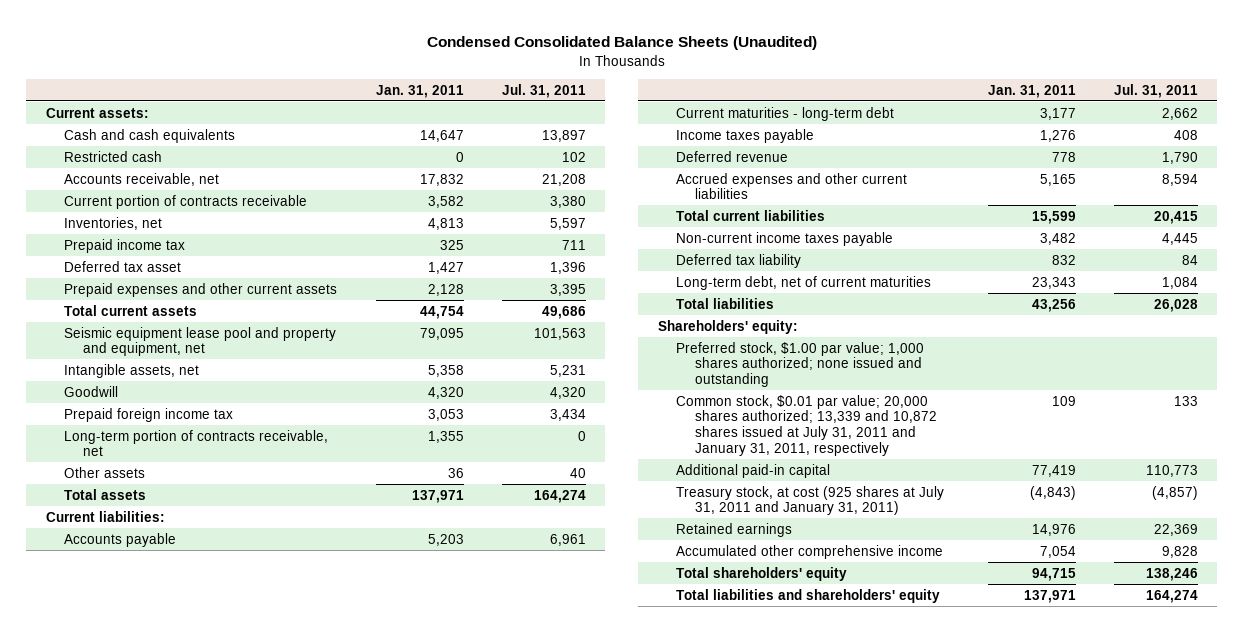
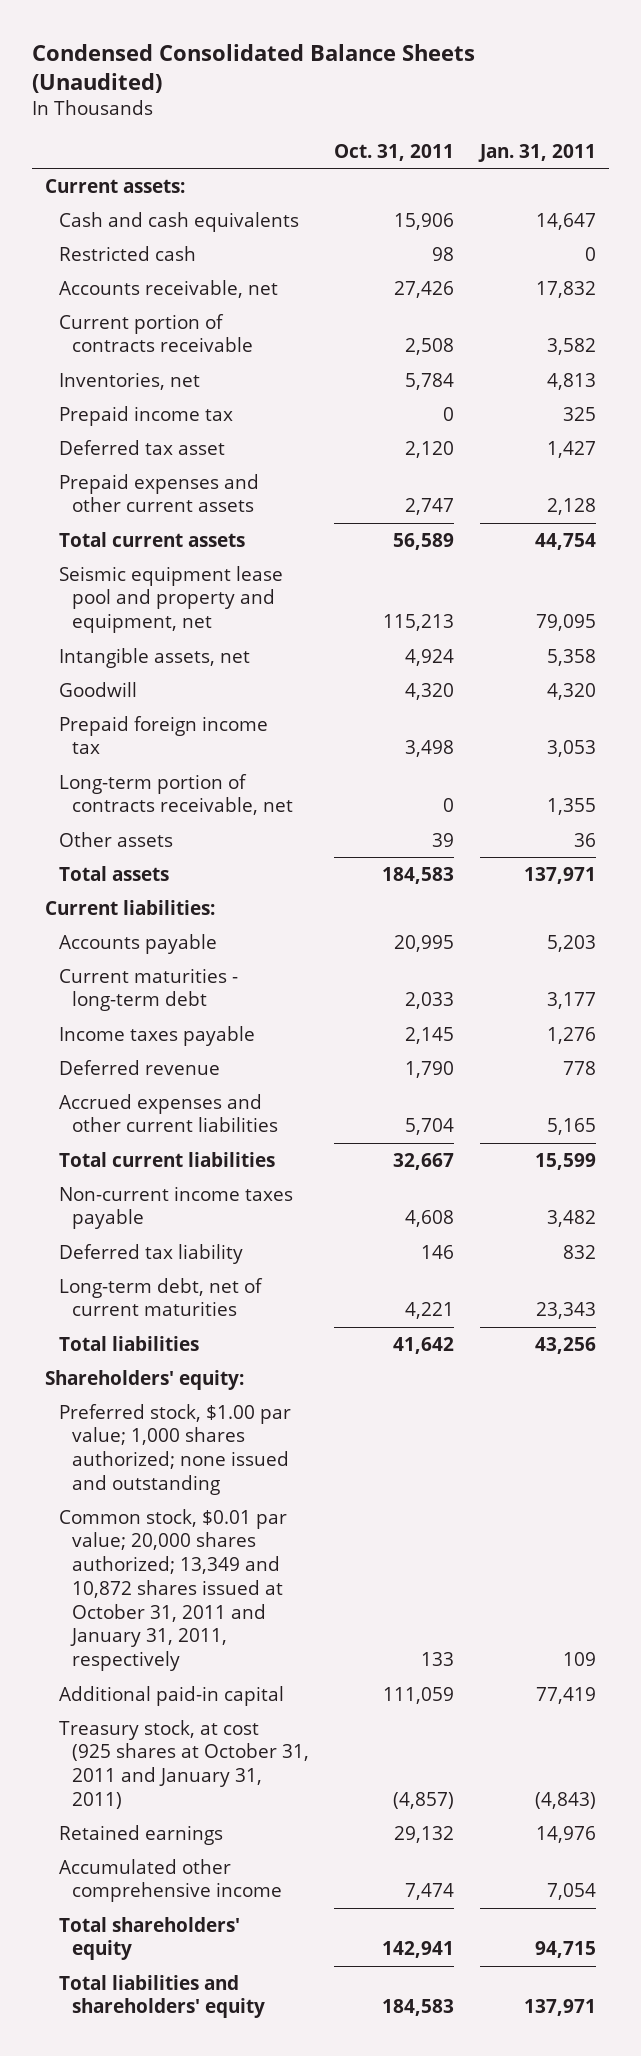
- | Jan. 31, 2011 | Jul. 31, 2011
+ | Oct. 31, 2011 | Jan. 31, 2011
- Common stock, $0.01 par value; 20,000 shares authorized; 13,339 and 10,872 shares issued at July 31, 2011 and January 31, 2011, respectively | 109 | 133
+ Common stock, $0.01 par value; 20,000 shares authorized; 13,349 and 10,872 shares issued at October 31, 2011 and January 31, 2011, respectively | 133 | 109
- Treasury stock, at cost (925 shares at July 31, 2011 and January 31, 2011) | (4,843) | (4,857)
+ Treasury stock, at cost (925 shares at October 31, 2011 and January 31, 2011) | (4,857) | (4,843)

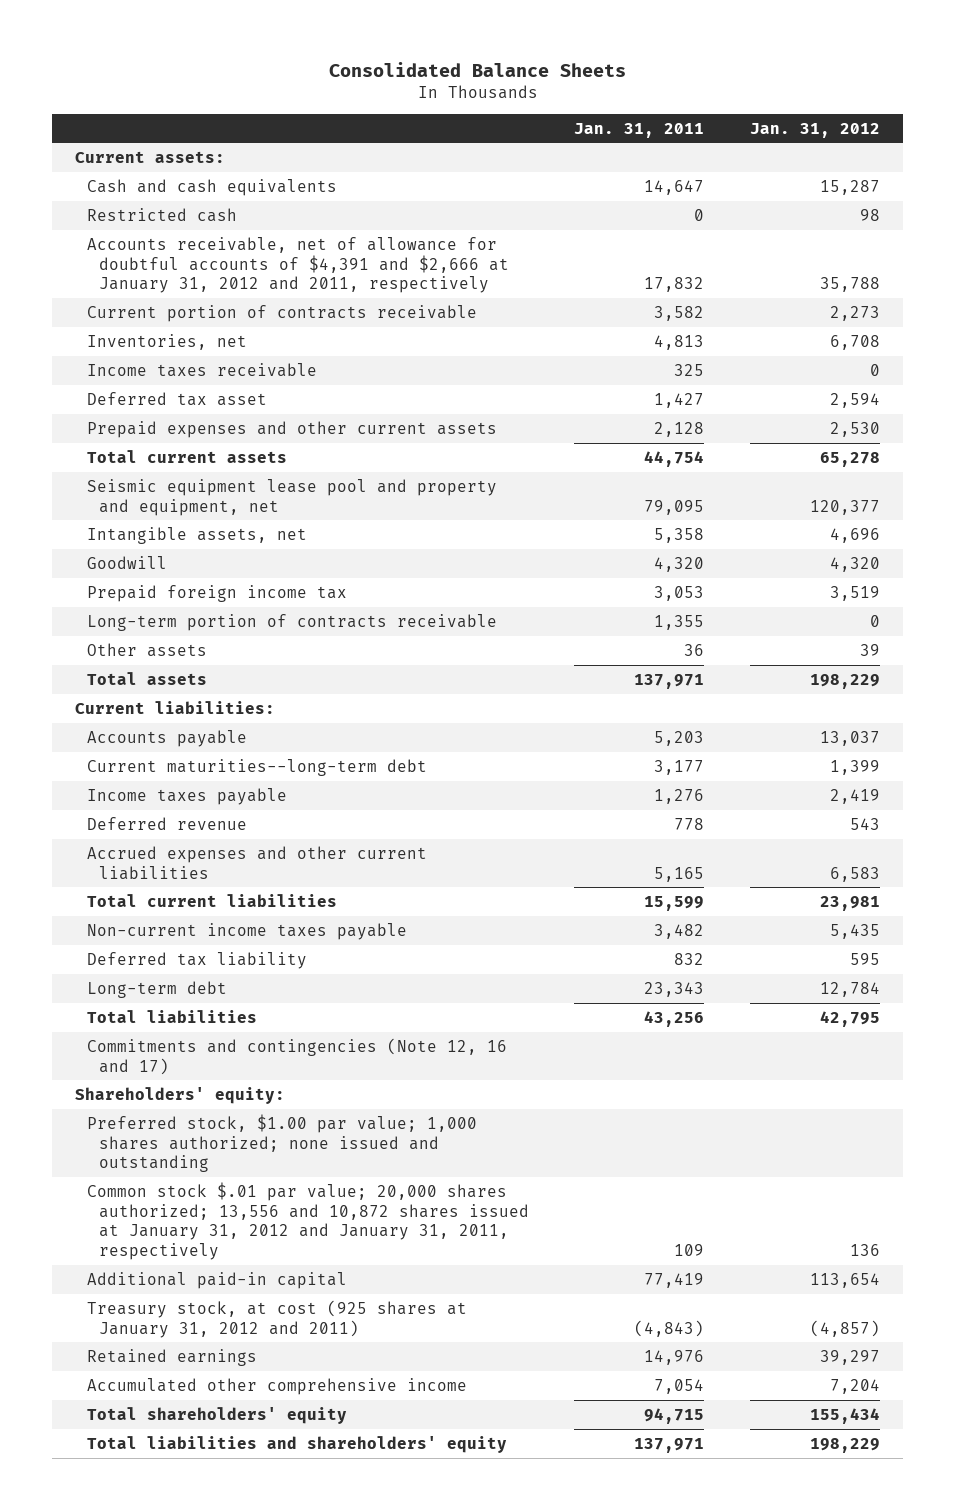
- Condensed Consolidated Balance Sheets (Unaudited)
+ Consolidated Balance Sheets
- | Oct. 31, 2011 | Jan. 31, 2011
+ | Jan. 31, 2011 | Jan. 31, 2012
- Accounts receivable, net | 27,426 | 17,832
+ Accounts receivable, net of allowance for doubtful accounts of $4,391 and $2,666 at January 31, 2012 and 2011, respectively | 17,832 | 35,788
- Prepaid income tax | 0 | 325
+ Income taxes receivable | 325 | 0
- Long-term portion of contracts receivable, net | 0 | 1,355
+ Long-term portion of contracts receivable | 1,355 | 0
- Current maturities - long-term debt | 2,033 | 3,177
+ Current maturities--long-term debt | 3,177 | 1,399
- Long-term debt, net of current maturities | 4,221 | 23,343
+ Long-term debt | 23,343 | 12,784
+ Commitments and contingencies (Note 12, 16 and 17)
- Common stock, $0.01 par value; 20,000 shares authorized; 13,349 and 10,872 shares issued at October 31, 2011 and January 31, 2011, respectively | 133 | 109
+ Common stock $.01 par value; 20,000 shares authorized; 13,556 and 10,872 shares issued at January 31, 2012 and January 31, 2011, respectively | 109 | 136
- Treasury stock, at cost (925 shares at October 31, 2011 and January 31, 2011) | (4,857) | (4,843)
+ Treasury stock, at cost (925 shares at January 31, 2012 and 2011) | (4,843) | (4,857)

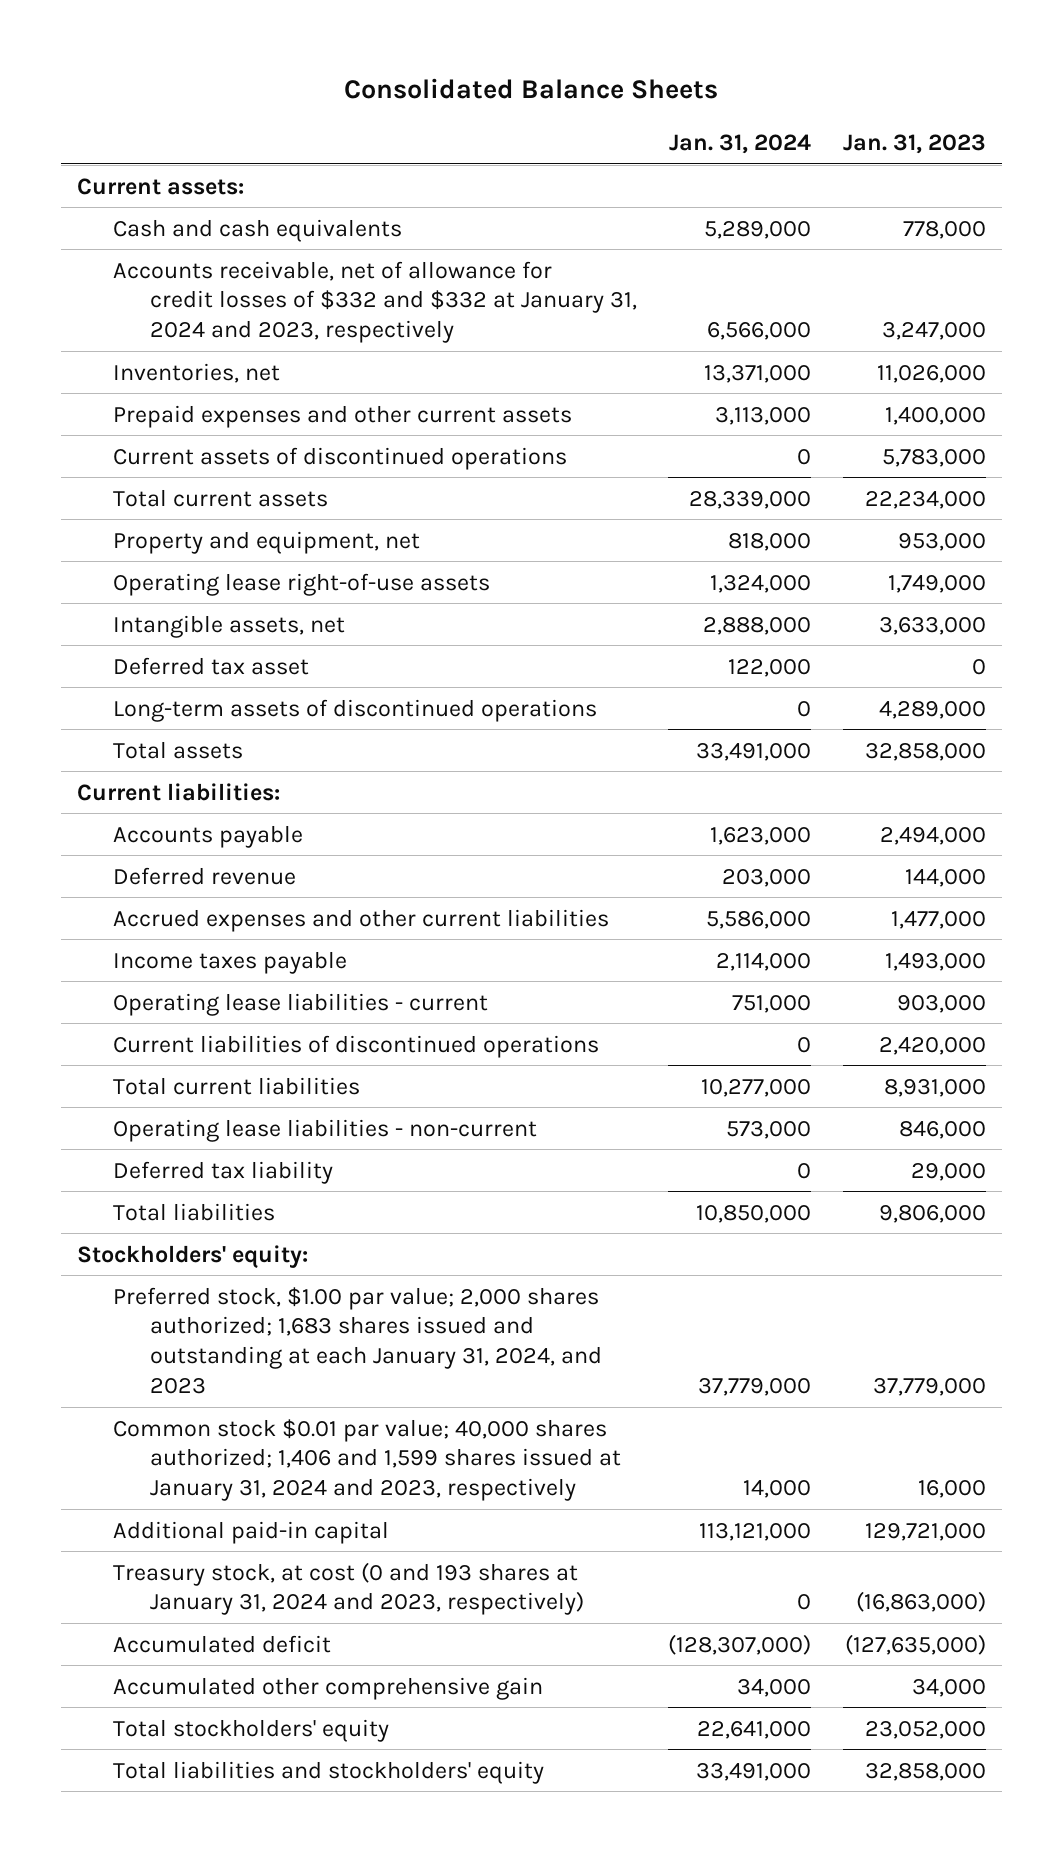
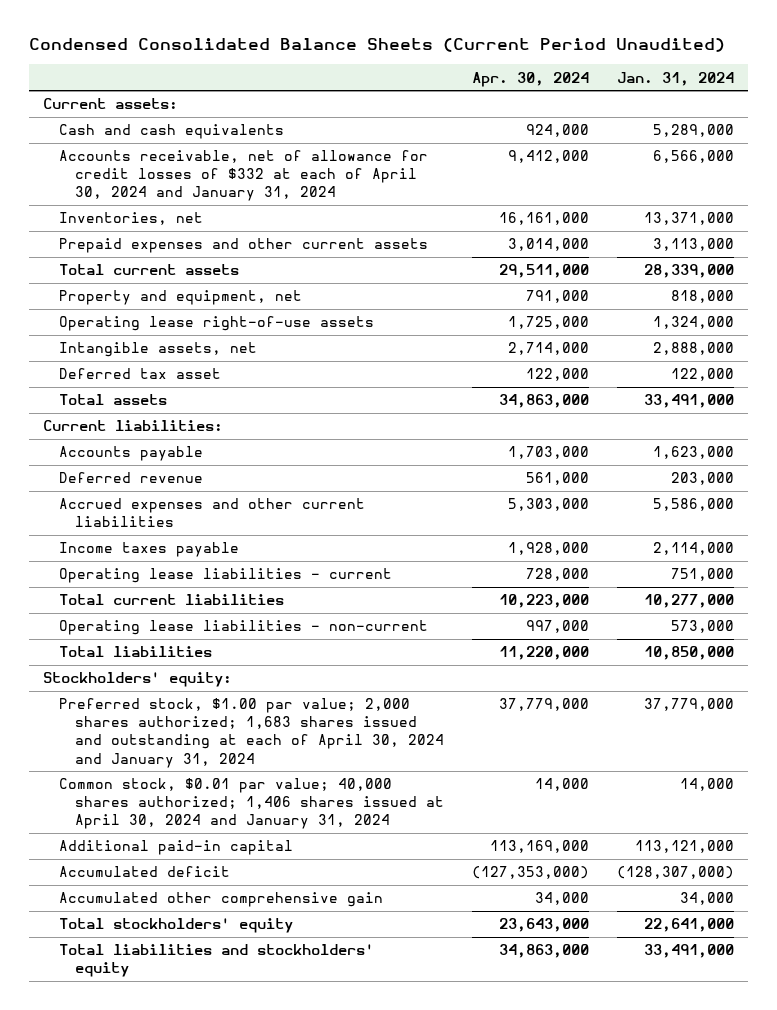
- Consolidated Balance Sheets
+ Condensed Consolidated Balance Sheets (Current Period Unaudited)
- | Jan. 31, 2024 | Jan. 31, 2023
+ | Apr. 30, 2024 | Jan. 31, 2024
- Accounts receivable, net of allowance for credit losses of $332 and $332 at January 31, 2024 and 2023, respectively | 6,566,000 | 3,247,000
+ Accounts receivable, net of allowance for credit losses of $332 at each of April 30, 2024 and January 31, 2024 | 9,412,000 | 6,566,000
- Current assets of discontinued operations | 0 | 5,783,000
- Long-term assets of discontinued operations | 0 | 4,289,000
- Current liabilities of discontinued operations | 0 | 2,420,000
- Deferred tax liability | 0 | 29,000
- Preferred stock, $1.00 par value; 2,000 shares authorized; 1,683 shares issued and outstanding at each January 31, 2024, and 2023 | 37,779,000 | 37,779,000
- Common stock $0.01 par value; 40,000 shares authorized; 1,406 and 1,599 shares issued at January 31, 2024 and 2023, respectively | 14,000 | 16,000
+ Preferred stock, $1.00 par value; 2,000 shares authorized; 1,683 shares issued and outstanding at each of April 30, 2024 and January 31, 2024 | 37,779,000 | 37,779,000
+ Common stock, $0.01 par value; 40,000 shares authorized; 1,406 shares issued at April 30, 2024 and January 31, 2024 | 14,000 | 14,000
- Treasury stock, at cost (0 and 193 shares at January 31, 2024 and 2023, respectively) | 0 | (16,863,000)

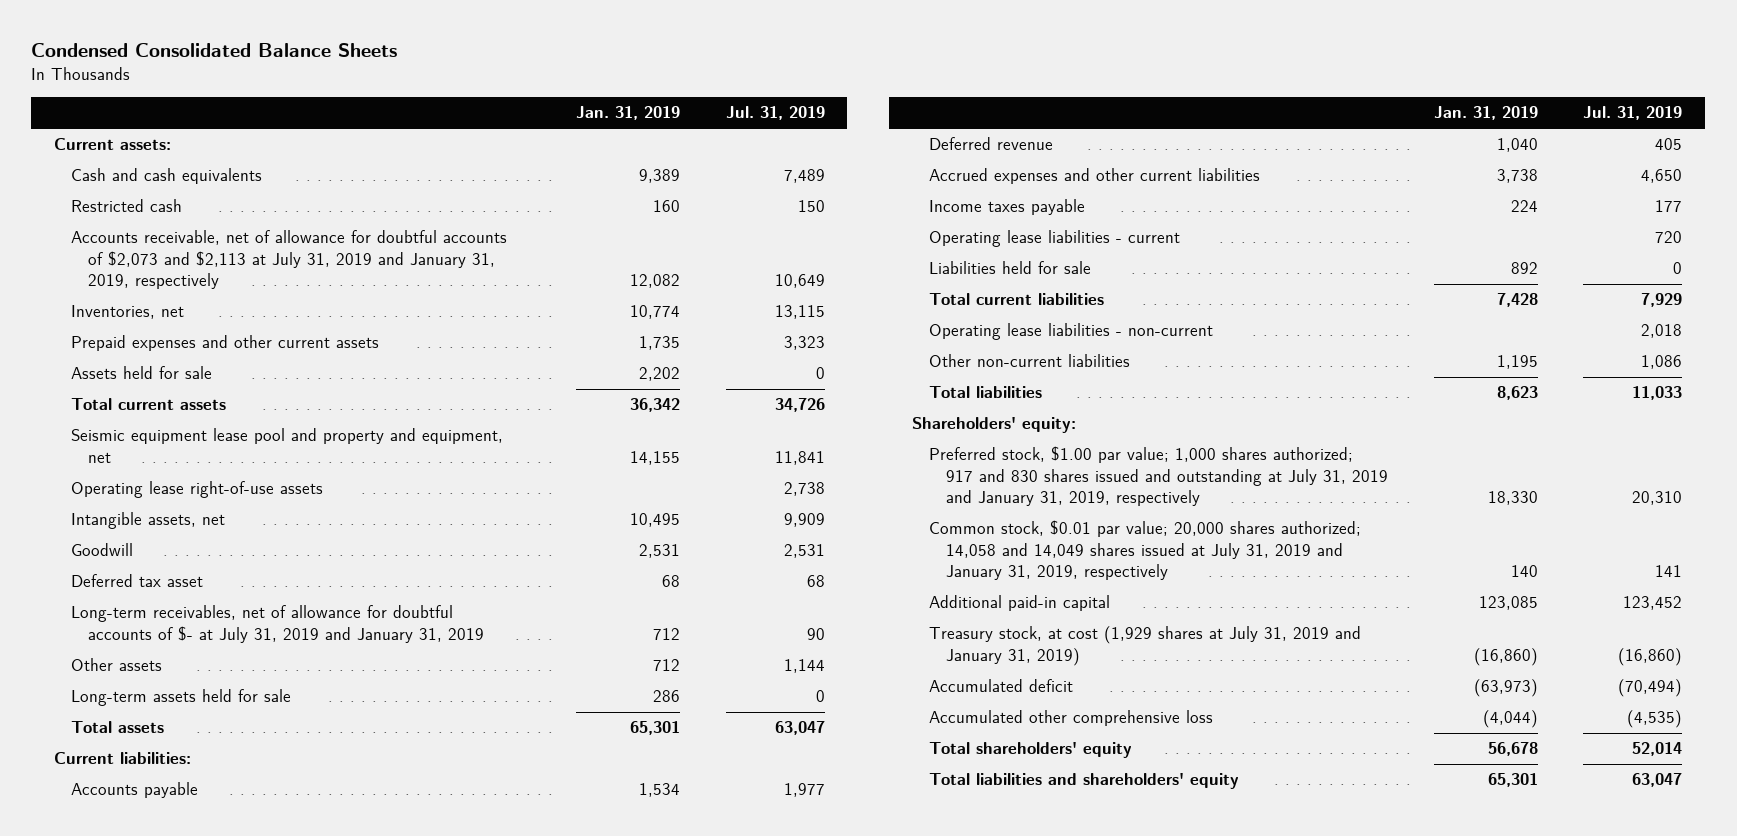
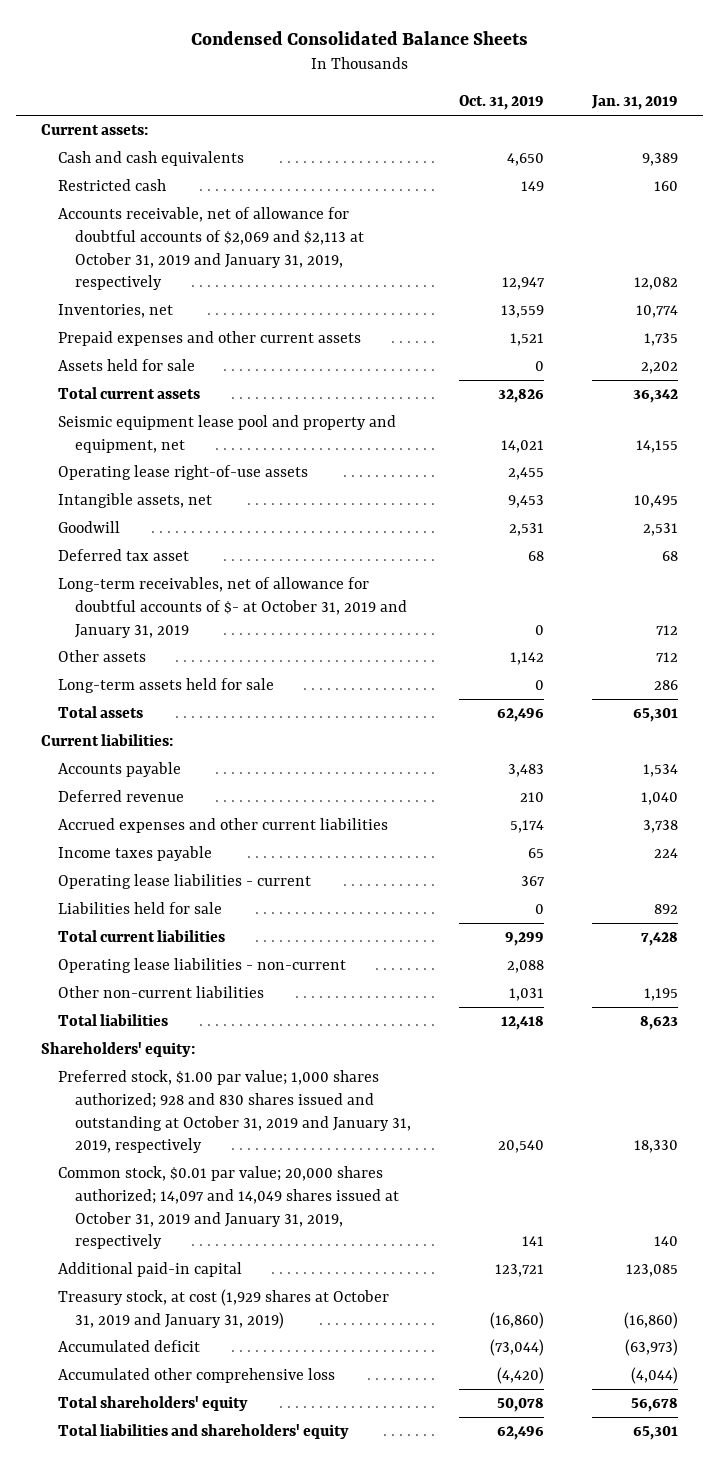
- | Jan. 31, 2019 | Jul. 31, 2019
+ | Oct. 31, 2019 | Jan. 31, 2019
- Accounts receivable, net of allowance for doubtful accounts of $2,073 and $2,113 at July 31, 2019 and January 31, 2019, respectively | 12,082 | 10,649
+ Accounts receivable, net of allowance for doubtful accounts of $2,069 and $2,113 at October 31, 2019 and January 31, 2019, respectively | 12,947 | 12,082
- Long-term receivables, net of allowance for doubtful accounts of $- at July 31, 2019 and January 31, 2019 | 712 | 90
+ Long-term receivables, net of allowance for doubtful accounts of $- at October 31, 2019 and January 31, 2019 | 0 | 712
- Preferred stock, $1.00 par value; 1,000 shares authorized; 917 and 830 shares issued and outstanding at July 31, 2019 and January 31, 2019, respectively | 18,330 | 20,310
- Common stock, $0.01 par value; 20,000 shares authorized; 14,058 and 14,049 shares issued at July 31, 2019 and January 31, 2019, respectively | 140 | 141
+ Preferred stock, $1.00 par value; 1,000 shares authorized; 928 and 830 shares issued and outstanding at October 31, 2019 and January 31, 2019, respectively | 20,540 | 18,330
+ Common stock, $0.01 par value; 20,000 shares authorized; 14,097 and 14,049 shares issued at October 31, 2019 and January 31, 2019, respectively | 141 | 140
- Treasury stock, at cost (1,929 shares at July 31, 2019 and January 31, 2019) | (16,860) | (16,860)
+ Treasury stock, at cost (1,929 shares at October 31, 2019 and January 31, 2019) | (16,860) | (16,860)

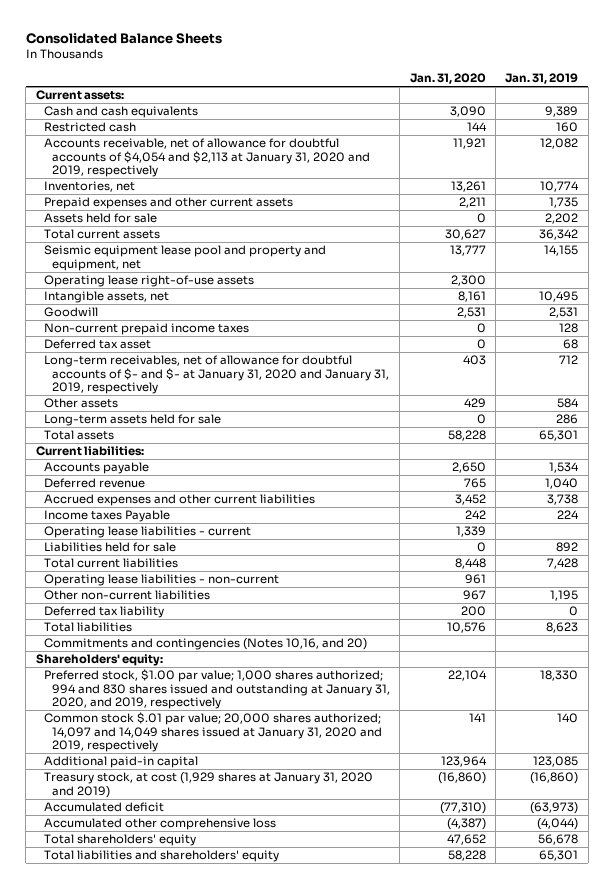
- Condensed Consolidated Balance Sheets
+ Consolidated Balance Sheets
- | Oct. 31, 2019 | Jan. 31, 2019
+ | Jan. 31, 2020 | Jan. 31, 2019
- Accounts receivable, net of allowance for doubtful accounts of $2,069 and $2,113 at October 31, 2019 and January 31, 2019, respectively | 12,947 | 12,082
+ Accounts receivable, net of allowance for doubtful accounts of $4,054 and $2,113 at January 31, 2020 and 2019, respectively | 11,921 | 12,082
+ Non-current prepaid income taxes | 0 | 128
- Long-term receivables, net of allowance for doubtful accounts of $- at October 31, 2019 and January 31, 2019 | 0 | 712
- Other assets | 1,142 | 712
+ Long-term receivables, net of allowance for doubtful accounts of $- and $- at January 31, 2020 and January 31, 2019, respectively | 403 | 712
+ Other assets | 429 | 584
- Income taxes payable | 65 | 224
+ Income taxes Payable | 242 | 224
+ Deferred tax liability | 200 | 0
+ Commitments and contingencies (Notes 10,16, and 20)
- Preferred stock, $1.00 par value; 1,000 shares authorized; 928 and 830 shares issued and outstanding at October 31, 2019 and January 31, 2019, respectively | 20,540 | 18,330
- Common stock, $0.01 par value; 20,000 shares authorized; 14,097 and 14,049 shares issued at October 31, 2019 and January 31, 2019, respectively | 141 | 140
+ Preferred stock, $1.00 par value; 1,000 shares authorized; 994 and 830 shares issued and outstanding at January 31, 2020, and 2019, respectively | 22,104 | 18,330
+ Common stock $.01 par value; 20,000 shares authorized; 14,097 and 14,049 shares issued at January 31, 2020 and 2019, respectively | 141 | 140
- Treasury stock, at cost (1,929 shares at October 31, 2019 and January 31, 2019) | (16,860) | (16,860)
+ Treasury stock, at cost (1,929 shares at January 31, 2020 and 2019) | (16,860) | (16,860)

